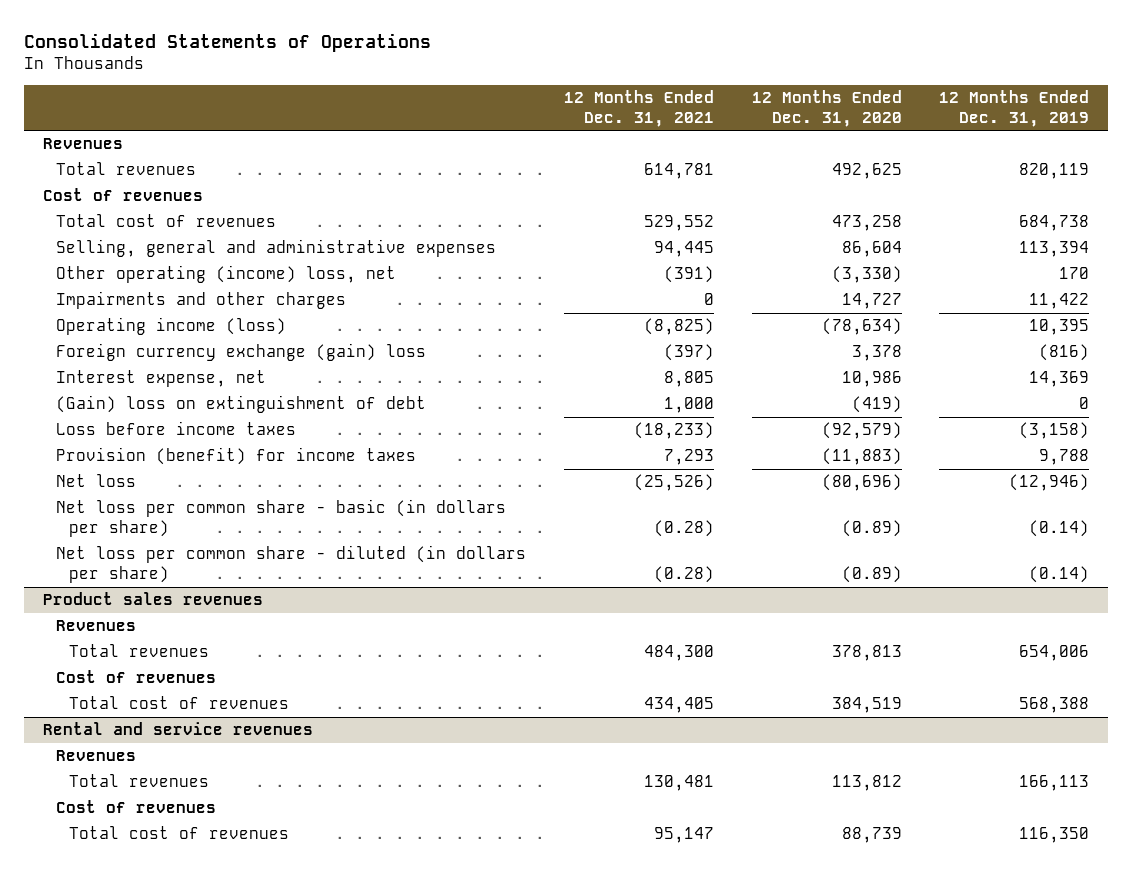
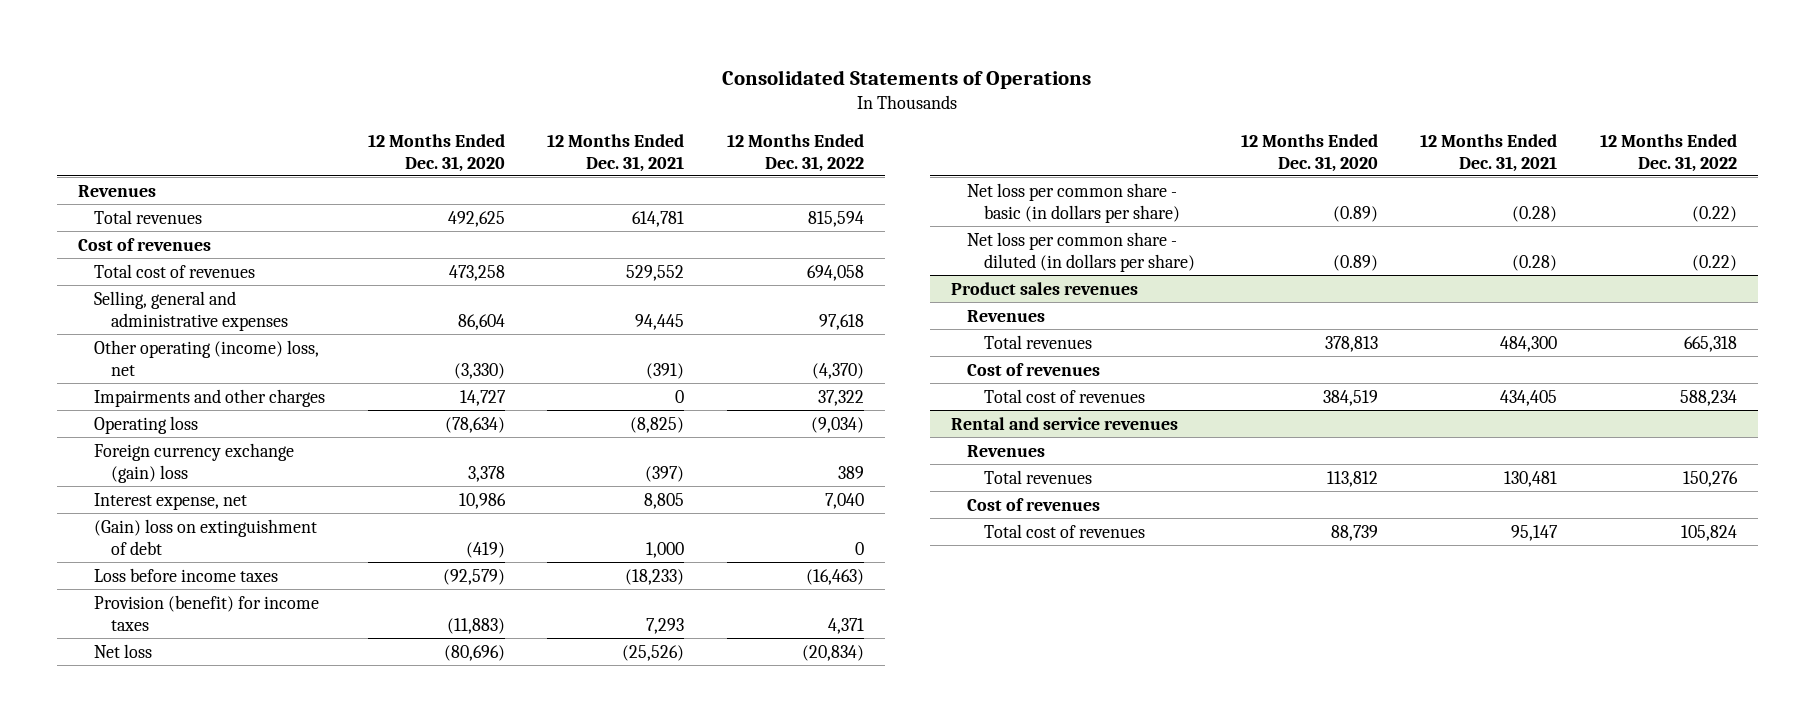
- | 12 Months Ended Dec. 31, 2021 | 12 Months Ended Dec. 31, 2020 | 12 Months Ended Dec. 31, 2019
+ | 12 Months Ended Dec. 31, 2020 | 12 Months Ended Dec. 31, 2021 | 12 Months Ended Dec. 31, 2022
- Operating income (loss) | (8,825) | (78,634) | 10,395
+ Operating loss | (78,634) | (8,825) | (9,034)

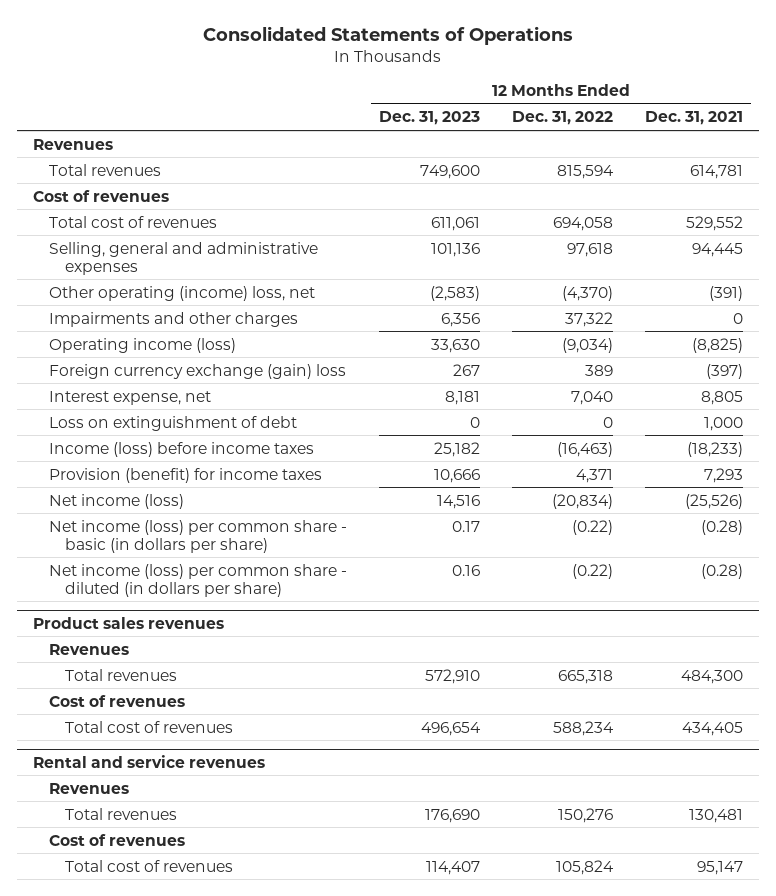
- | 12 Months Ended Dec. 31, 2020 | 12 Months Ended Dec. 31, 2021 | 12 Months Ended Dec. 31, 2022
+ | 12 Months Ended Dec. 31, 2023 | 12 Months Ended Dec. 31, 2022 | 12 Months Ended Dec. 31, 2021
- Operating loss | (78,634) | (8,825) | (9,034)
+ Operating income (loss) | 33,630 | (9,034) | (8,825)
- (Gain) loss on extinguishment of debt | (419) | 1,000 | 0
- Loss before income taxes | (92,579) | (18,233) | (16,463)
+ Loss on extinguishment of debt | 0 | 0 | 1,000
+ Income (loss) before income taxes | 25,182 | (16,463) | (18,233)
- Net loss | (80,696) | (25,526) | (20,834)
- Net loss per common share - basic (in dollars per share) | (0.89) | (0.28) | (0.22)
- Net loss per common share - diluted (in dollars per share) | (0.89) | (0.28) | (0.22)
+ Net income (loss) | 14,516 | (20,834) | (25,526)
+ Net income (loss) per common share - basic (in dollars per share) | 0.17 | (0.22) | (0.28)
+ Net income (loss) per common share - diluted (in dollars per share) | 0.16 | (0.22) | (0.28)

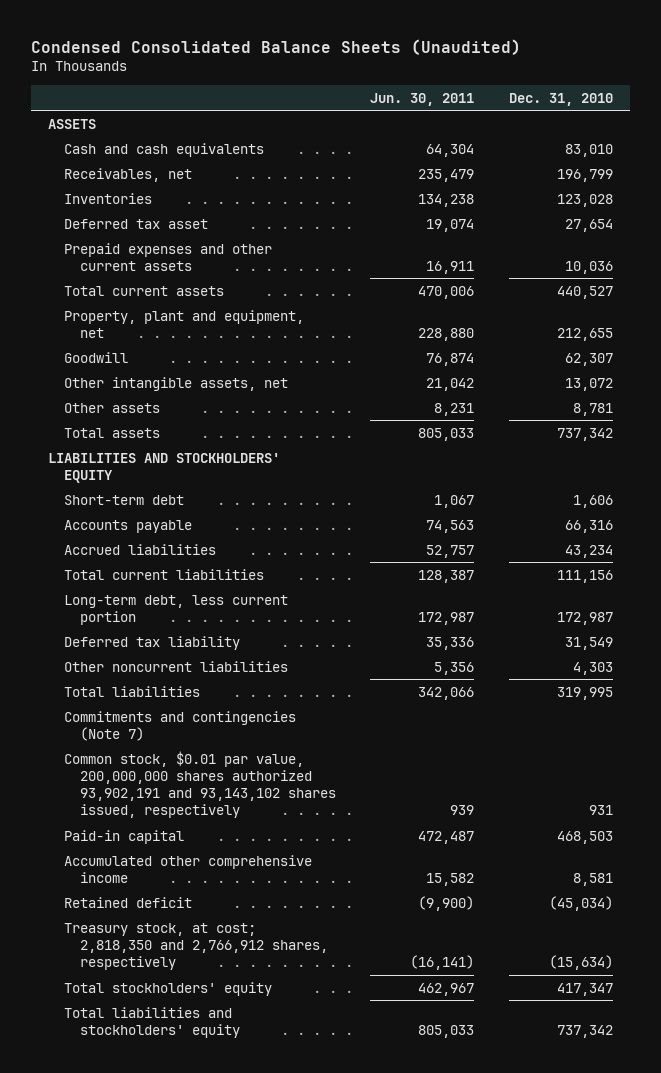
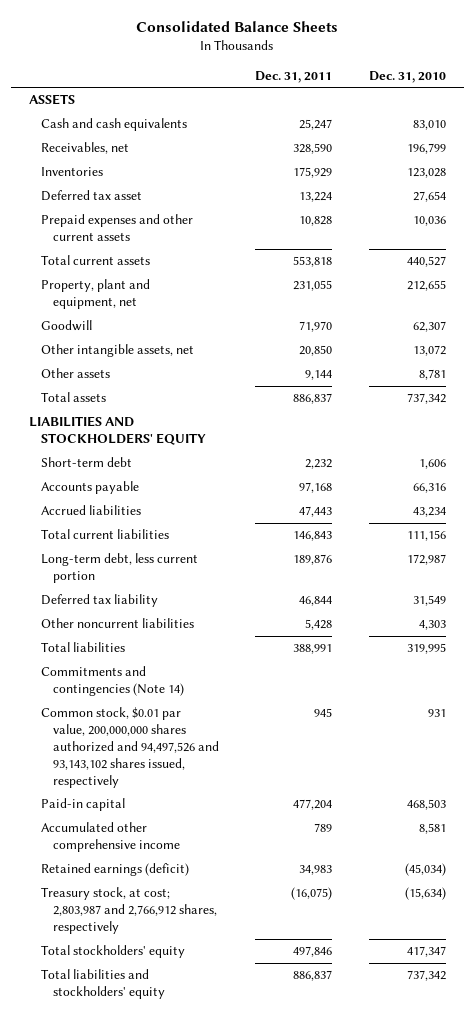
- Condensed Consolidated Balance Sheets (Unaudited)
+ Consolidated Balance Sheets
- | Jun. 30, 2011 | Dec. 31, 2010
+ | Dec. 31, 2011 | Dec. 31, 2010
- Commitments and contingencies (Note 7)
- Common stock, $0.01 par value, 200,000,000 shares authorized 93,902,191 and 93,143,102 shares issued, respectively | 939 | 931
+ Commitments and contingencies (Note 14)
+ Common stock, $0.01 par value, 200,000,000 shares authorized and 94,497,526 and 93,143,102 shares issued, respectively | 945 | 931
- Retained deficit | (9,900) | (45,034)
- Treasury stock, at cost; 2,818,350 and 2,766,912 shares, respectively | (16,141) | (15,634)
+ Retained earnings (deficit) | 34,983 | (45,034)
+ Treasury stock, at cost; 2,803,987 and 2,766,912 shares, respectively | (16,075) | (15,634)

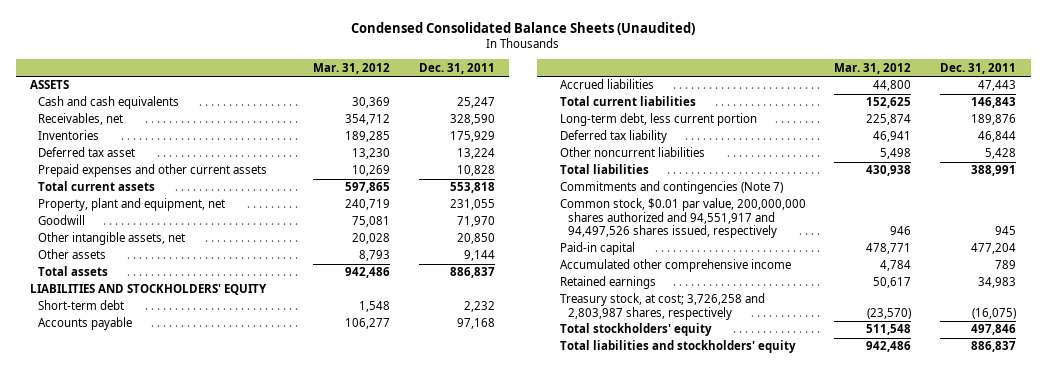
- Consolidated Balance Sheets
+ Condensed Consolidated Balance Sheets (Unaudited)
- | Dec. 31, 2011 | Dec. 31, 2010
+ | Mar. 31, 2012 | Dec. 31, 2011
- Commitments and contingencies (Note 14)
- Common stock, $0.01 par value, 200,000,000 shares authorized and 94,497,526 and 93,143,102 shares issued, respectively | 945 | 931
+ Commitments and contingencies (Note 7)
+ Common stock, $0.01 par value, 200,000,000 shares authorized and 94,551,917 and 94,497,526 shares issued, respectively | 946 | 945
- Retained earnings (deficit) | 34,983 | (45,034)
- Treasury stock, at cost; 2,803,987 and 2,766,912 shares, respectively | (16,075) | (15,634)
+ Retained earnings | 50,617 | 34,983
+ Treasury stock, at cost; 3,726,258 and 2,803,987 shares, respectively | (23,570) | (16,075)

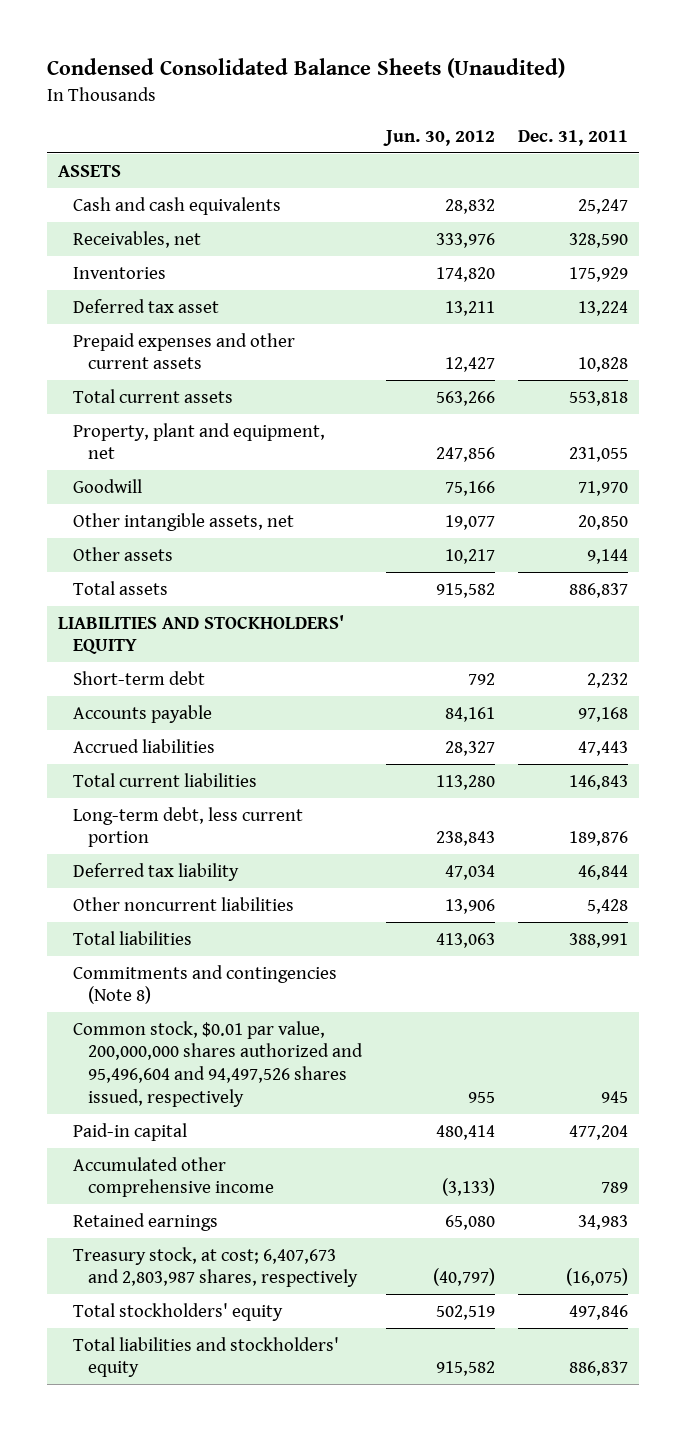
- | Mar. 31, 2012 | Dec. 31, 2011
+ | Jun. 30, 2012 | Dec. 31, 2011
- Commitments and contingencies (Note 7)
- Common stock, $0.01 par value, 200,000,000 shares authorized and 94,551,917 and 94,497,526 shares issued, respectively | 946 | 945
+ Commitments and contingencies (Note 8)
+ Common stock, $0.01 par value, 200,000,000 shares authorized and 95,496,604 and 94,497,526 shares issued, respectively | 955 | 945
- Treasury stock, at cost; 3,726,258 and 2,803,987 shares, respectively | (23,570) | (16,075)
+ Treasury stock, at cost; 6,407,673 and 2,803,987 shares, respectively | (40,797) | (16,075)

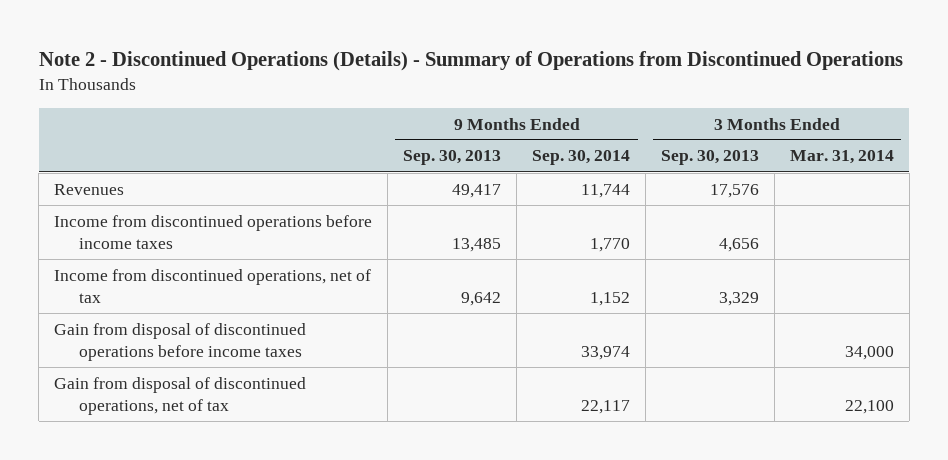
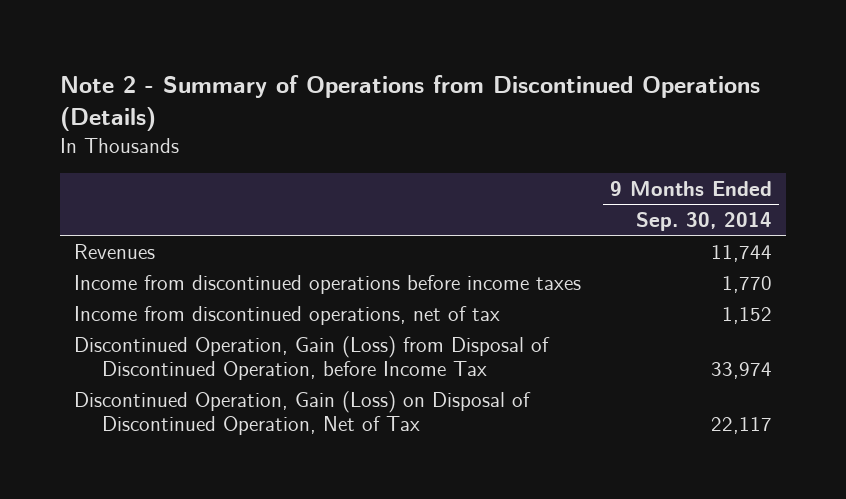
- Note 2 - Discontinued Operations (Details) - Summary of Operations from Discontinued Operations
+ Note 2 - Summary of Operations from Discontinued Operations (Details)
- | 9 Months Ended Sep. 30, 2013 | 9 Months Ended Sep. 30, 2014 | 3 Months Ended Sep. 30, 2013 | 3 Months Ended Mar. 31, 2014
+ | 9 Months Ended Sep. 30, 2014
- Gain from disposal of discontinued operations before income taxes | | 33,974 | | 34,000
- Gain from disposal of discontinued operations, net of tax | | 22,117 | | 22,100
+ Discontinued Operation, Gain (Loss) from Disposal of Discontinued Operation, before Income Tax | 33,974
+ Discontinued Operation, Gain (Loss) on Disposal of Discontinued Operation, Net of Tax | 22,117

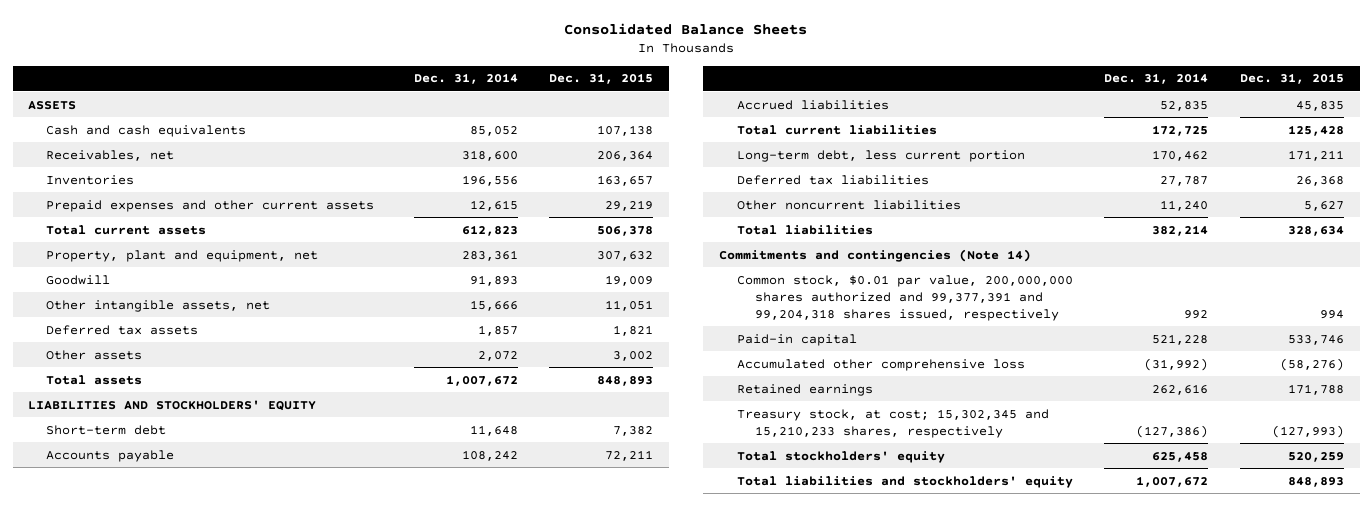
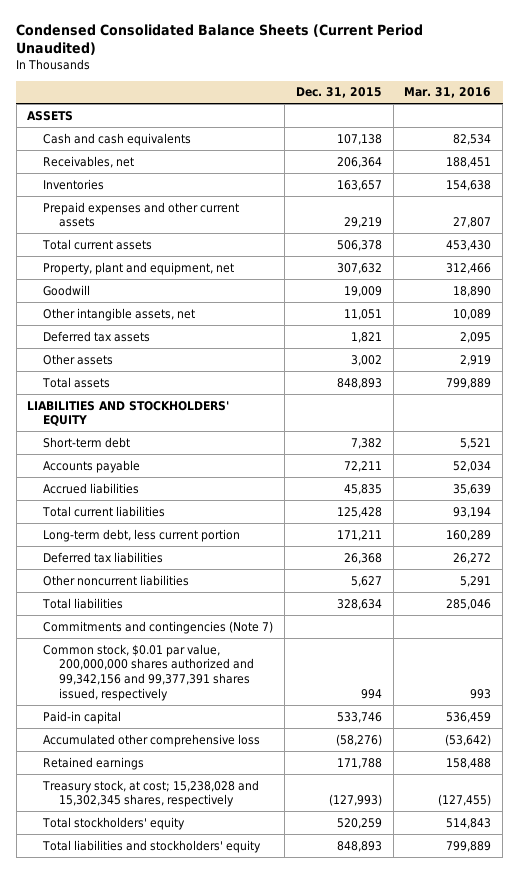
- Consolidated Balance Sheets
+ Condensed Consolidated Balance Sheets (Current Period Unaudited)
- | Dec. 31, 2014 | Dec. 31, 2015
+ | Dec. 31, 2015 | Mar. 31, 2016
- Commitments and contingencies (Note 14)
- Common stock, $0.01 par value, 200,000,000 shares authorized and 99,377,391 and 99,204,318 shares issued, respectively | 992 | 994
+ Commitments and contingencies (Note 7)
+ Common stock, $0.01 par value, 200,000,000 shares authorized and 99,342,156 and 99,377,391 shares issued, respectively | 994 | 993
- Treasury stock, at cost; 15,302,345 and 15,210,233 shares, respectively | (127,386) | (127,993)
+ Treasury stock, at cost; 15,238,028 and 15,302,345 shares, respectively | (127,993) | (127,455)

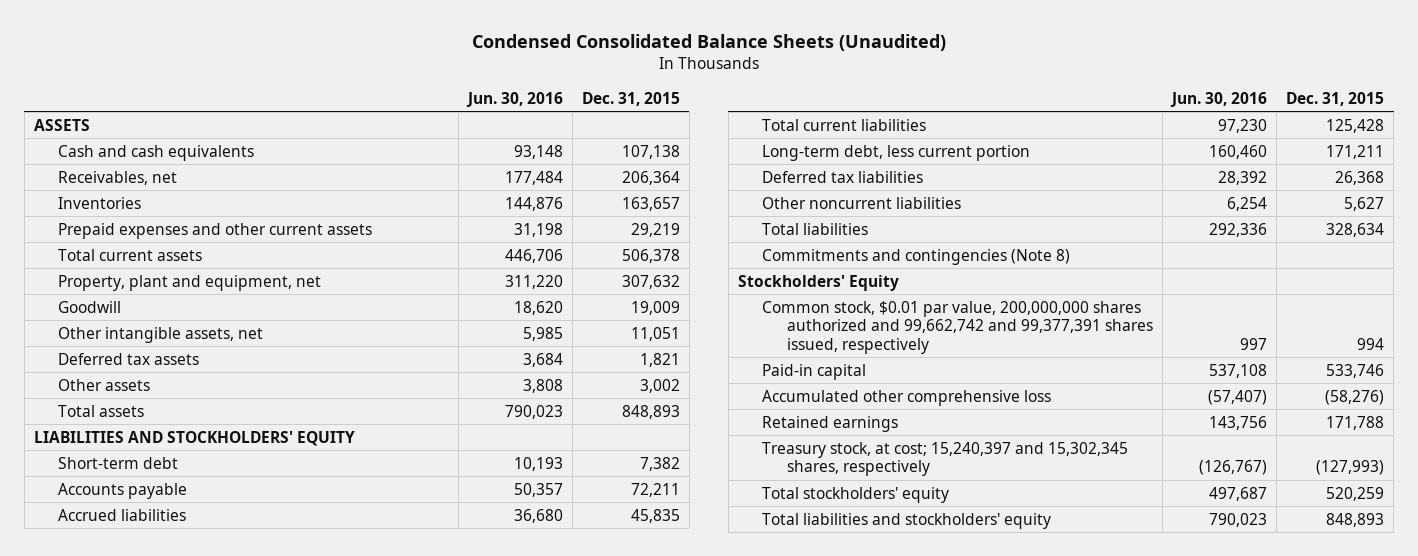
- Condensed Consolidated Balance Sheets (Current Period Unaudited)
+ Condensed Consolidated Balance Sheets (Unaudited)
- | Dec. 31, 2015 | Mar. 31, 2016
+ | Jun. 30, 2016 | Dec. 31, 2015
- Commitments and contingencies (Note 7)
- Common stock, $0.01 par value, 200,000,000 shares authorized and 99,342,156 and 99,377,391 shares issued, respectively | 994 | 993
+ Commitments and contingencies (Note 8)
+ Stockholders' Equity
+ Common stock, $0.01 par value, 200,000,000 shares authorized and 99,662,742 and 99,377,391 shares issued, respectively | 997 | 994
- Treasury stock, at cost; 15,238,028 and 15,302,345 shares, respectively | (127,993) | (127,455)
+ Treasury stock, at cost; 15,240,397 and 15,302,345 shares, respectively | (126,767) | (127,993)

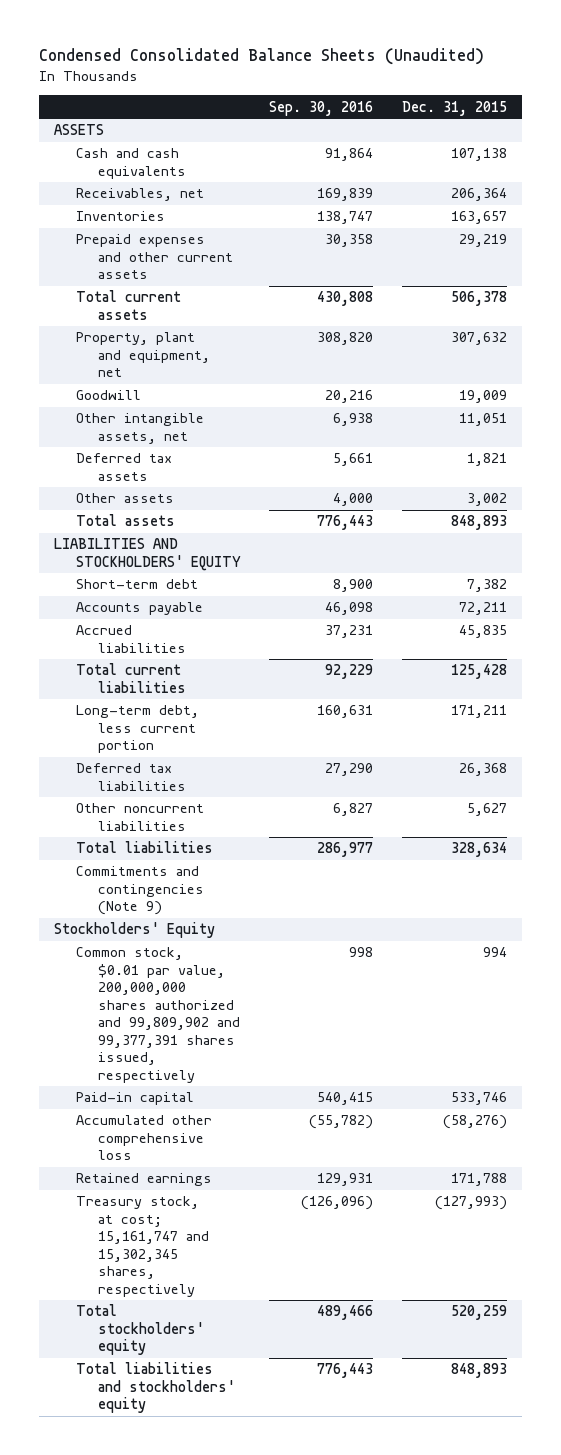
- | Jun. 30, 2016 | Dec. 31, 2015
+ | Sep. 30, 2016 | Dec. 31, 2015
- Commitments and contingencies (Note 8)
+ Commitments and contingencies (Note 9)
- Common stock, $0.01 par value, 200,000,000 shares authorized and 99,662,742 and 99,377,391 shares issued, respectively | 997 | 994
+ Common stock, $0.01 par value, 200,000,000 shares authorized and 99,809,902 and 99,377,391 shares issued, respectively | 998 | 994
- Treasury stock, at cost; 15,240,397 and 15,302,345 shares, respectively | (126,767) | (127,993)
+ Treasury stock, at cost; 15,161,747 and 15,302,345 shares, respectively | (126,096) | (127,993)

